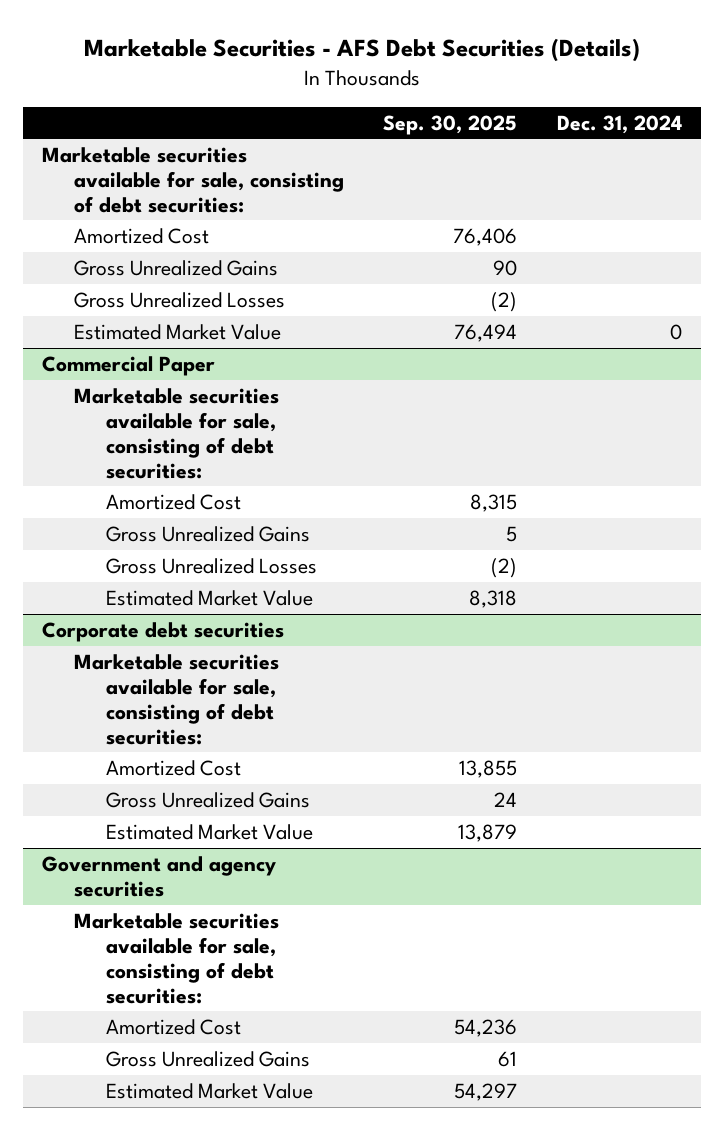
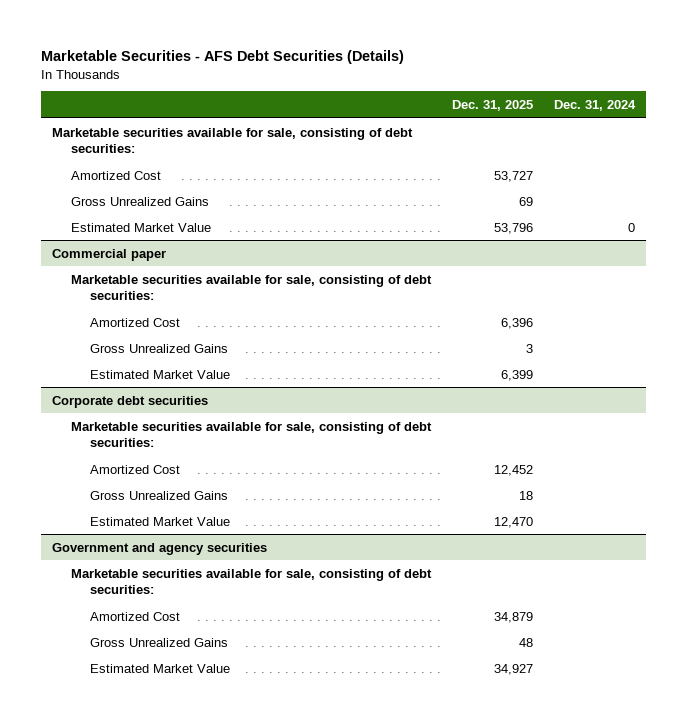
- | Sep. 30, 2025 | Dec. 31, 2024
+ | Dec. 31, 2025 | Dec. 31, 2024
- Gross Unrealized Losses | (2) |
- Commercial Paper
+ Commercial paper
- Gross Unrealized Losses | (2) |

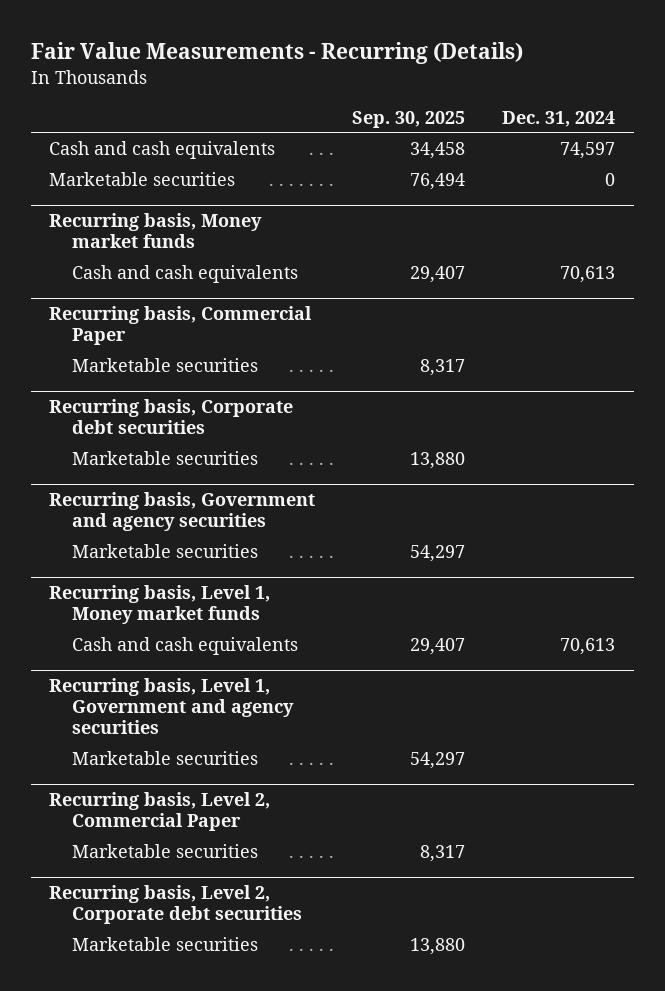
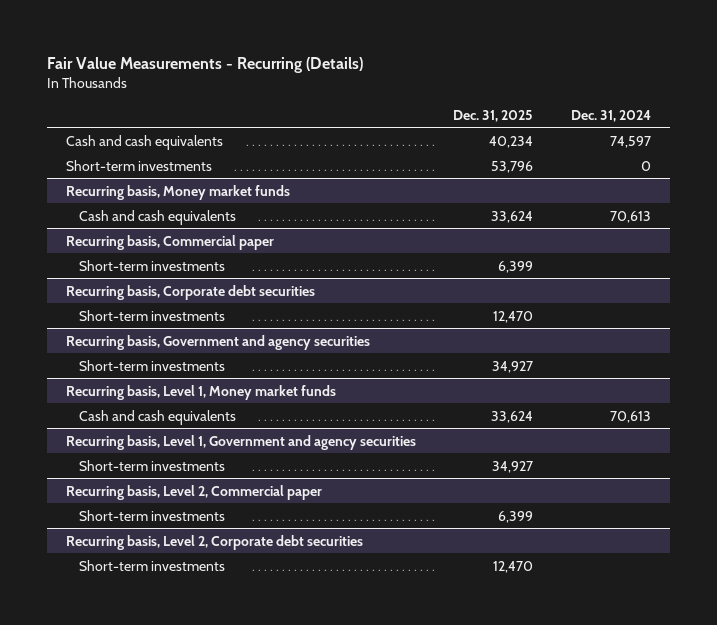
- | Sep. 30, 2025 | Dec. 31, 2024
+ | Dec. 31, 2025 | Dec. 31, 2024
- Marketable securities | 76,494 | 0
+ Short-term investments | 53,796 | 0
- Recurring basis, Commercial Paper
- Marketable securities | 8,317 |
+ Recurring basis, Commercial paper
+ Short-term investments | 6,399 |
@ Recurring basis, Corporate debt securities
- Marketable securities | 13,880 |
+ Short-term investments | 12,470 |
@ Recurring basis, Government and agency securities
- Marketable securities | 54,297 |
+ Short-term investments | 34,927 |
@ Recurring basis, Level 1, Government and agency securities
- Marketable securities | 54,297 |
- Recurring basis, Level 2, Commercial Paper
- Marketable securities | 8,317 |
@ Recurring basis, Level 1, Government and agency securities
+ Short-term investments | 34,927 |
+ Recurring basis, Level 2, Commercial paper
+ Short-term investments | 6,399 |
@ Recurring basis, Level 2, Corporate debt securities
- Marketable securities | 13,880 |
+ Short-term investments | 12,470 |

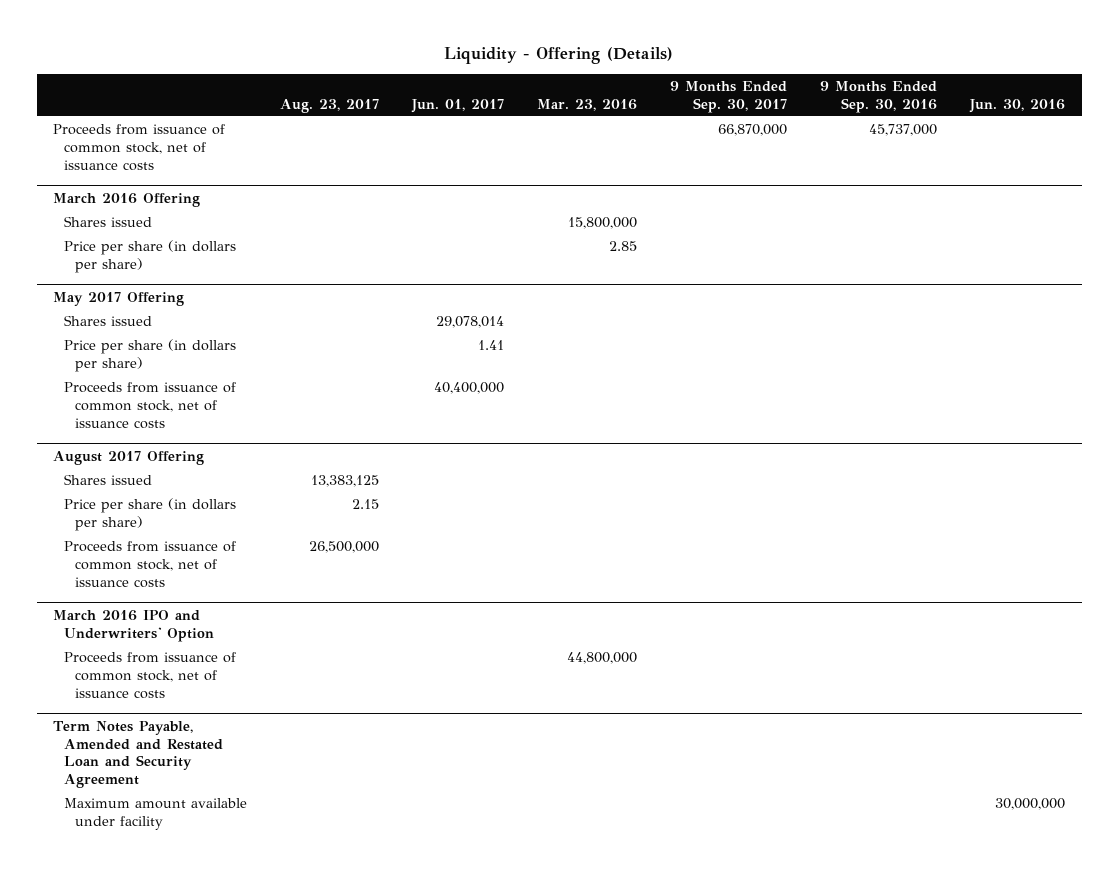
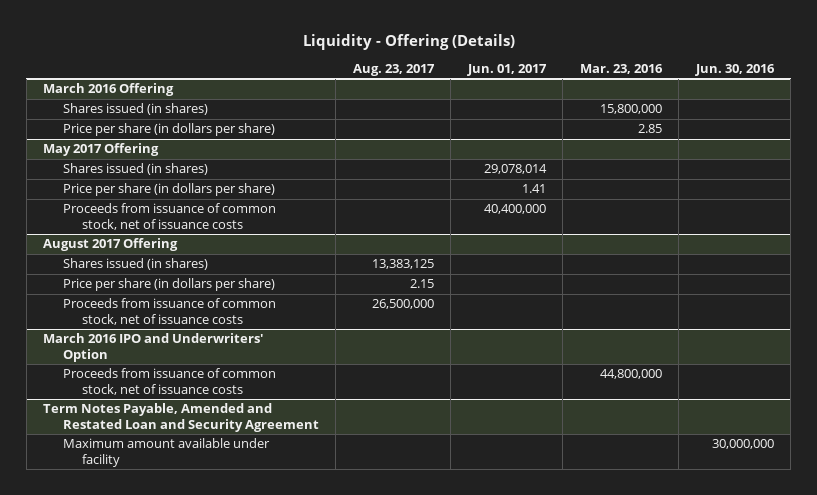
- | Aug. 23, 2017 | Jun. 01, 2017 | Mar. 23, 2016 | 9 Months Ended Sep. 30, 2017 | 9 Months Ended Sep. 30, 2016 | Jun. 30, 2016
+ | Aug. 23, 2017 | Jun. 01, 2017 | Mar. 23, 2016 | Jun. 30, 2016
- Proceeds from issuance of common stock, net of issuance costs | | | | 66,870,000 | 45,737,000 |
@ March 2016 Offering
- Shares issued | | | 15,800,000 | | |
+ Shares issued (in shares) | | | 15,800,000 |
@ May 2017 Offering
- Shares issued | | 29,078,014 | | | |
+ Shares issued (in shares) | | 29,078,014 | |
@ August 2017 Offering
- Shares issued | 13,383,125 | | | | |
+ Shares issued (in shares) | 13,383,125 | | |

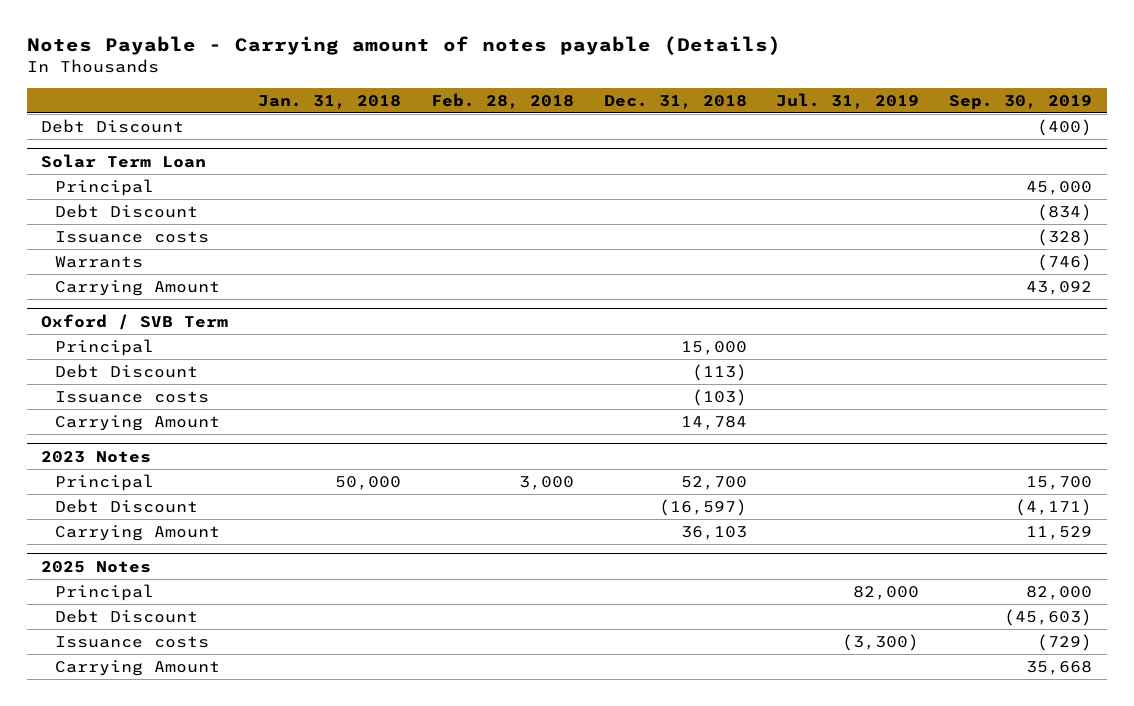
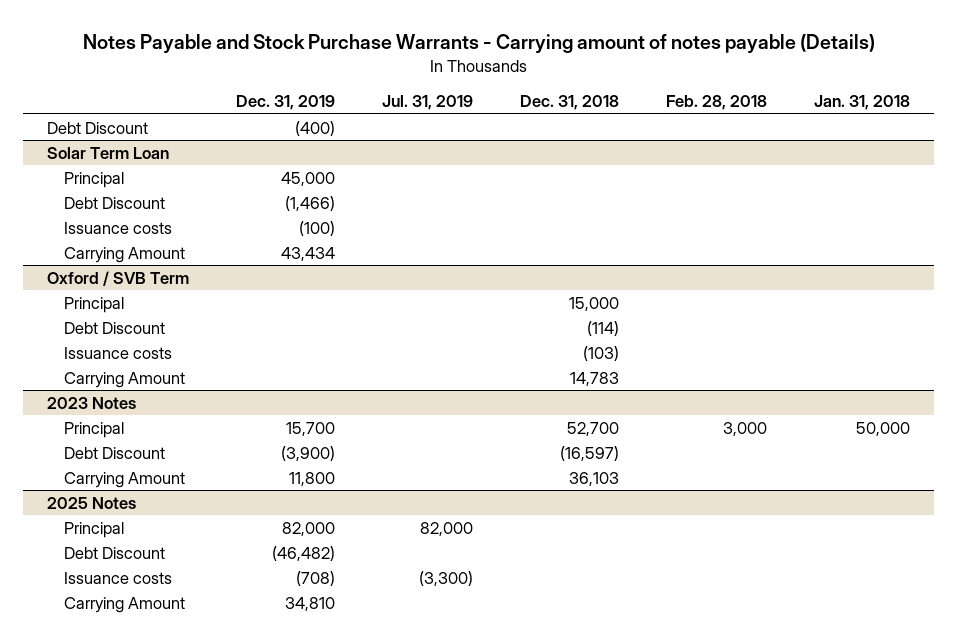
- Notes Payable - Carrying amount of notes payable (Details)
+ Notes Payable and Stock Purchase Warrants - Carrying amount of notes payable (Details)
- | Jan. 31, 2018 | Feb. 28, 2018 | Dec. 31, 2018 | Jul. 31, 2019 | Sep. 30, 2019
+ | Dec. 31, 2019 | Jul. 31, 2019 | Dec. 31, 2018 | Feb. 28, 2018 | Jan. 31, 2018
@ Solar Term Loan
- Warrants | | | | | (746)
@ Oxford / SVB Term
- Debt Discount | | | (113) | |
+ Debt Discount | | | (114) | |
- Carrying Amount | | | 14,784 | |
+ Carrying Amount | | | 14,783 | |

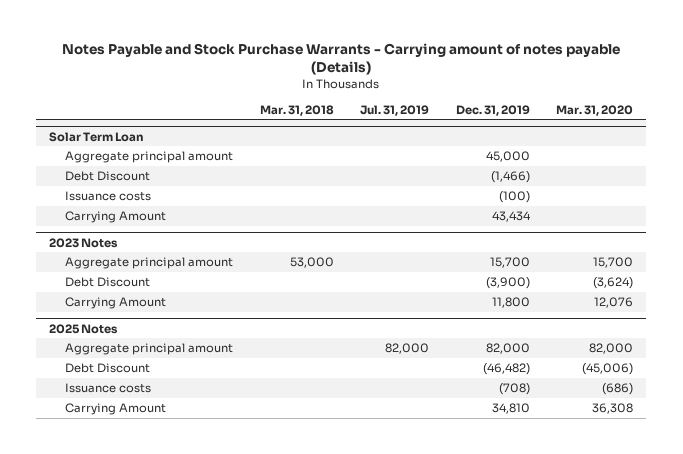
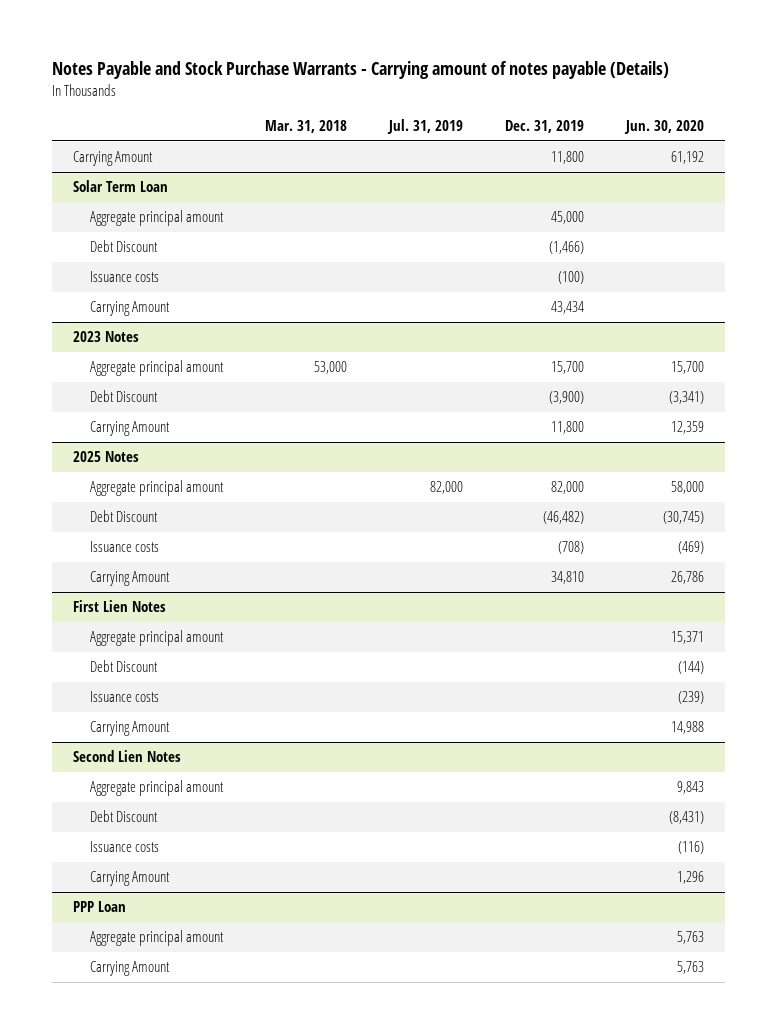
- | Mar. 31, 2018 | Jul. 31, 2019 | Dec. 31, 2019 | Mar. 31, 2020
+ | Mar. 31, 2018 | Jul. 31, 2019 | Dec. 31, 2019 | Jun. 30, 2020
+ Carrying Amount | | | 11,800 | 61,192
+ First Lien Notes
+ Aggregate principal amount | | | | 15,371
+ Debt Discount | | | | (144)
+ Issuance costs | | | | (239)
+ Carrying Amount | | | | 14,988
+ Second Lien Notes
+ Aggregate principal amount | | | | 9,843
+ Debt Discount | | | | (8,431)
+ Issuance costs | | | | (116)
+ Carrying Amount | | | | 1,296
+ PPP Loan
+ Aggregate principal amount | | | | 5,763
+ Carrying Amount | | | | 5,763

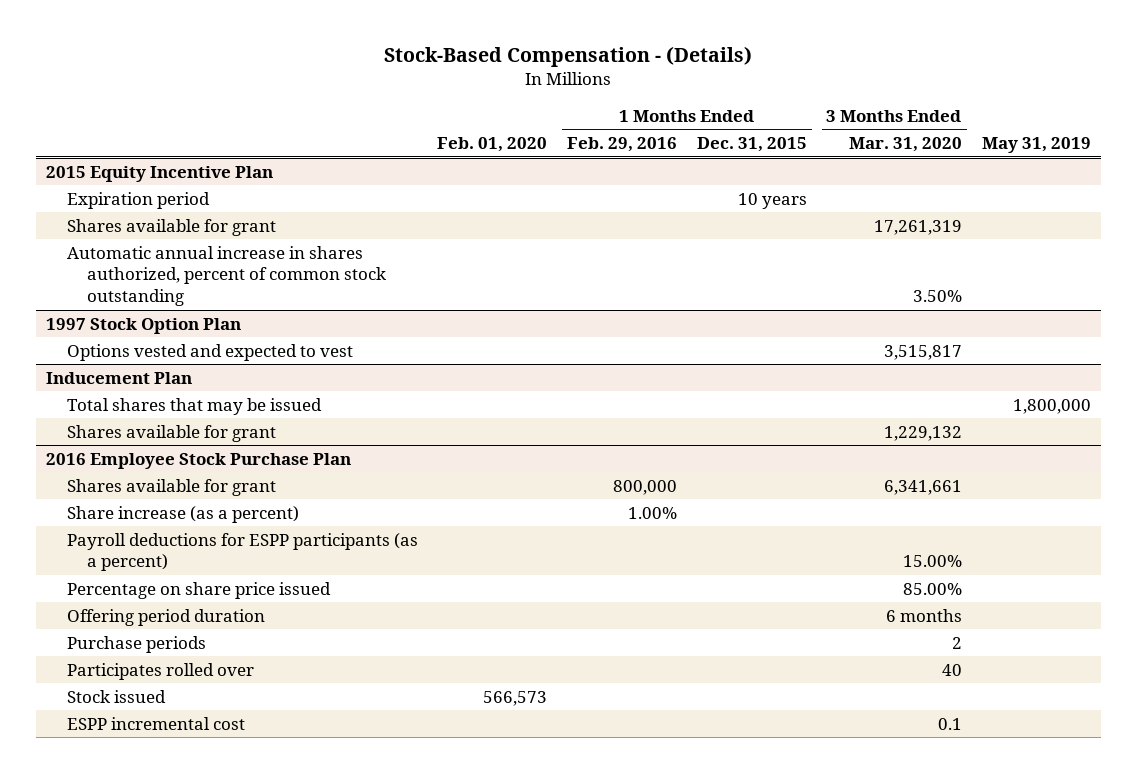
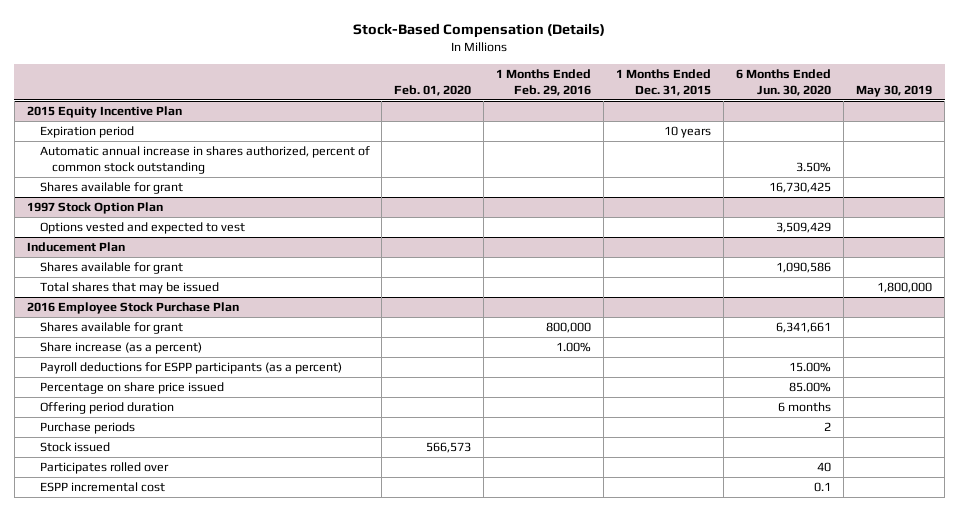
- Stock-Based Compensation - (Details)
+ Stock-Based Compensation (Details)
- | Feb. 01, 2020 | 1 Months Ended Feb. 29, 2016 | 1 Months Ended Dec. 31, 2015 | 3 Months Ended Mar. 31, 2020 | May 31, 2019
+ | Feb. 01, 2020 | 1 Months Ended Feb. 29, 2016 | 1 Months Ended Dec. 31, 2015 | 6 Months Ended Jun. 30, 2020 | May 30, 2019
@ 2015 Equity Incentive Plan
moved down: Shares available for grant | | | | 16,730,425 |
@ Inducement Plan
moved down: Total shares that may be issued | | | | | 1,800,000
@ 2016 Employee Stock Purchase Plan
moved down: Participates rolled over | | | | 40 |

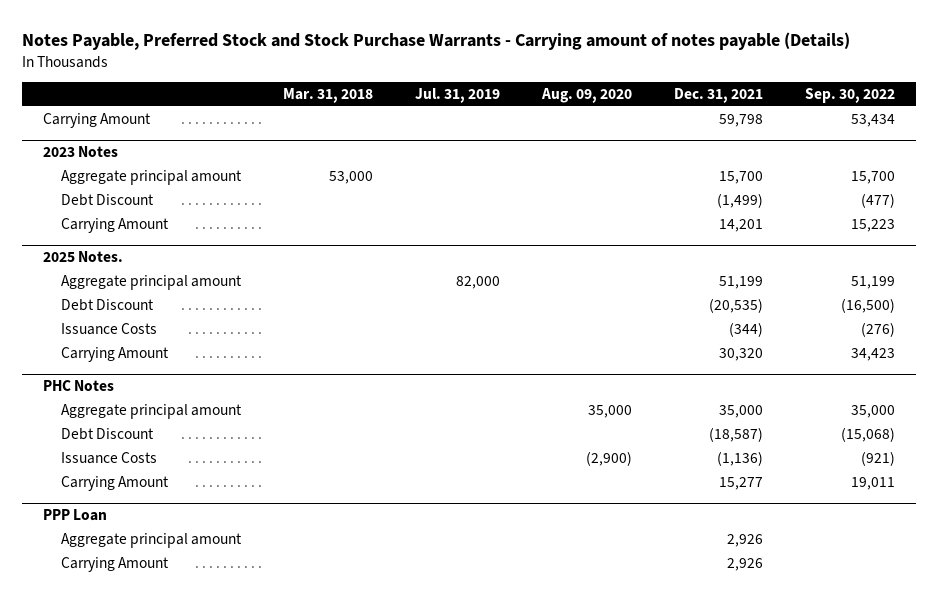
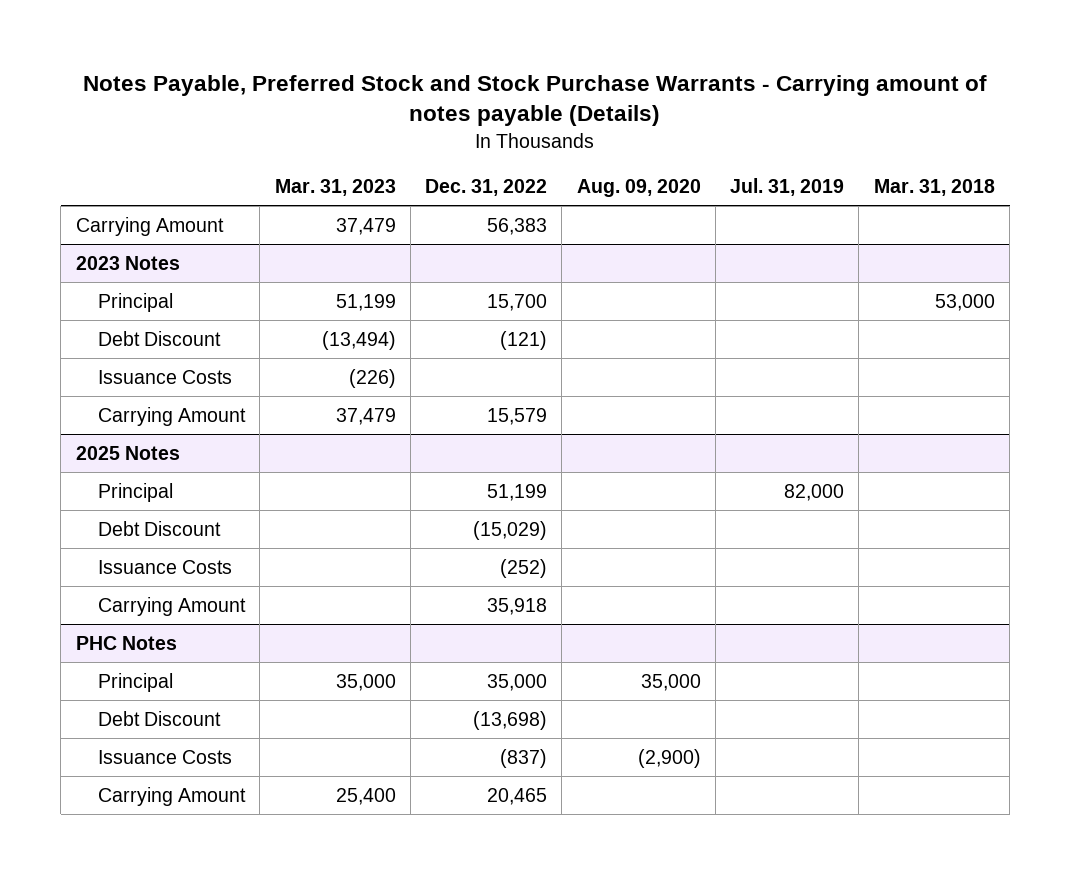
- | Mar. 31, 2018 | Jul. 31, 2019 | Aug. 09, 2020 | Dec. 31, 2021 | Sep. 30, 2022
+ | Mar. 31, 2023 | Dec. 31, 2022 | Aug. 09, 2020 | Jul. 31, 2019 | Mar. 31, 2018
@ 2023 Notes
- Aggregate principal amount | 53,000 | | | 15,700 | 15,700
+ Principal | 51,199 | 15,700 | | | 53,000
+ Issuance Costs | (226) | | | |
- 2025 Notes.
- Aggregate principal amount | | 82,000 | | 51,199 | 51,199
+ 2025 Notes
+ Principal | | 51,199 | | 82,000 |
@ PHC Notes
- Aggregate principal amount | | | 35,000 | 35,000 | 35,000
+ Principal | 35,000 | 35,000 | 35,000 | |
- PPP Loan
- Aggregate principal amount | | | | 2,926 |
- Carrying Amount | | | | 2,926 |

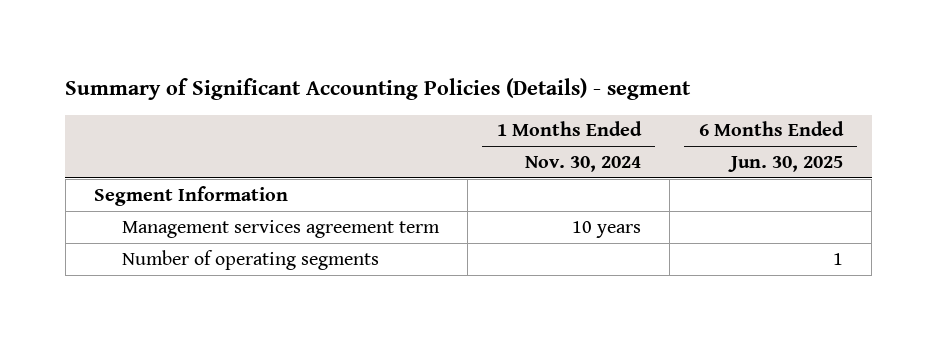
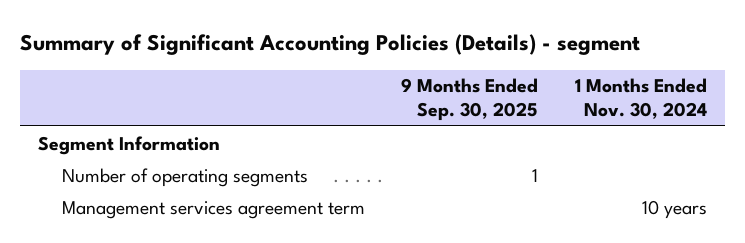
- | 1 Months Ended Nov. 30, 2024 | 6 Months Ended Jun. 30, 2025
+ | 9 Months Ended Sep. 30, 2025 | 1 Months Ended Nov. 30, 2024
moved down: Management services agreement term | | 10 years

